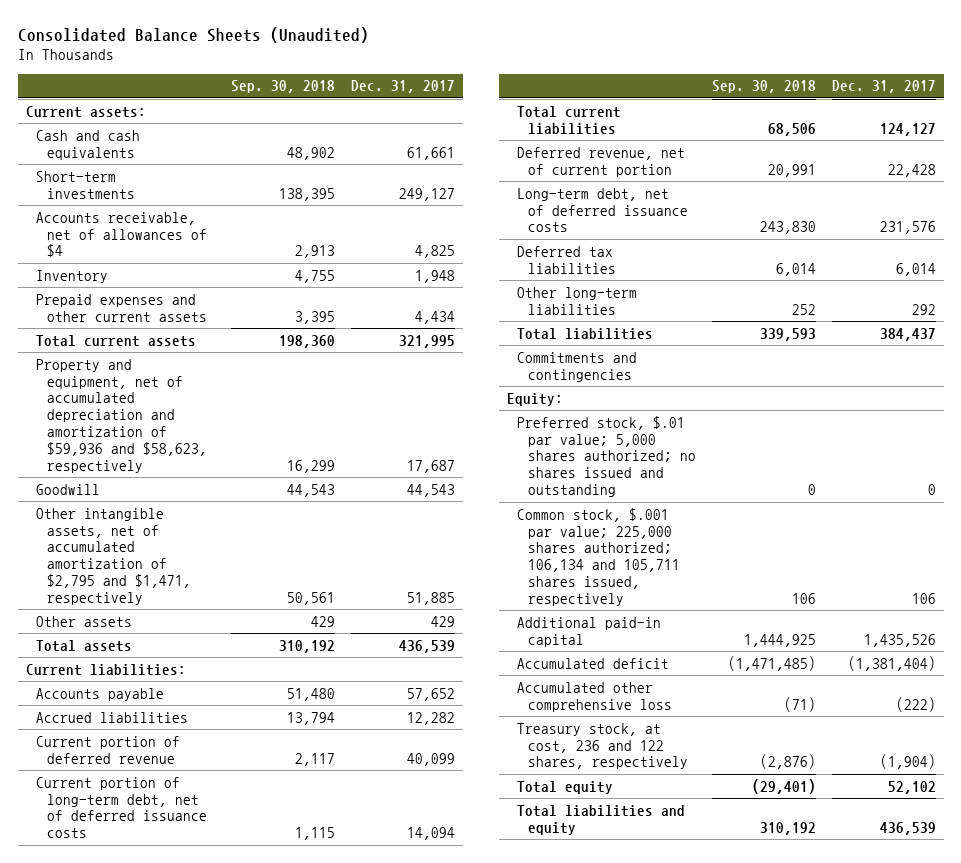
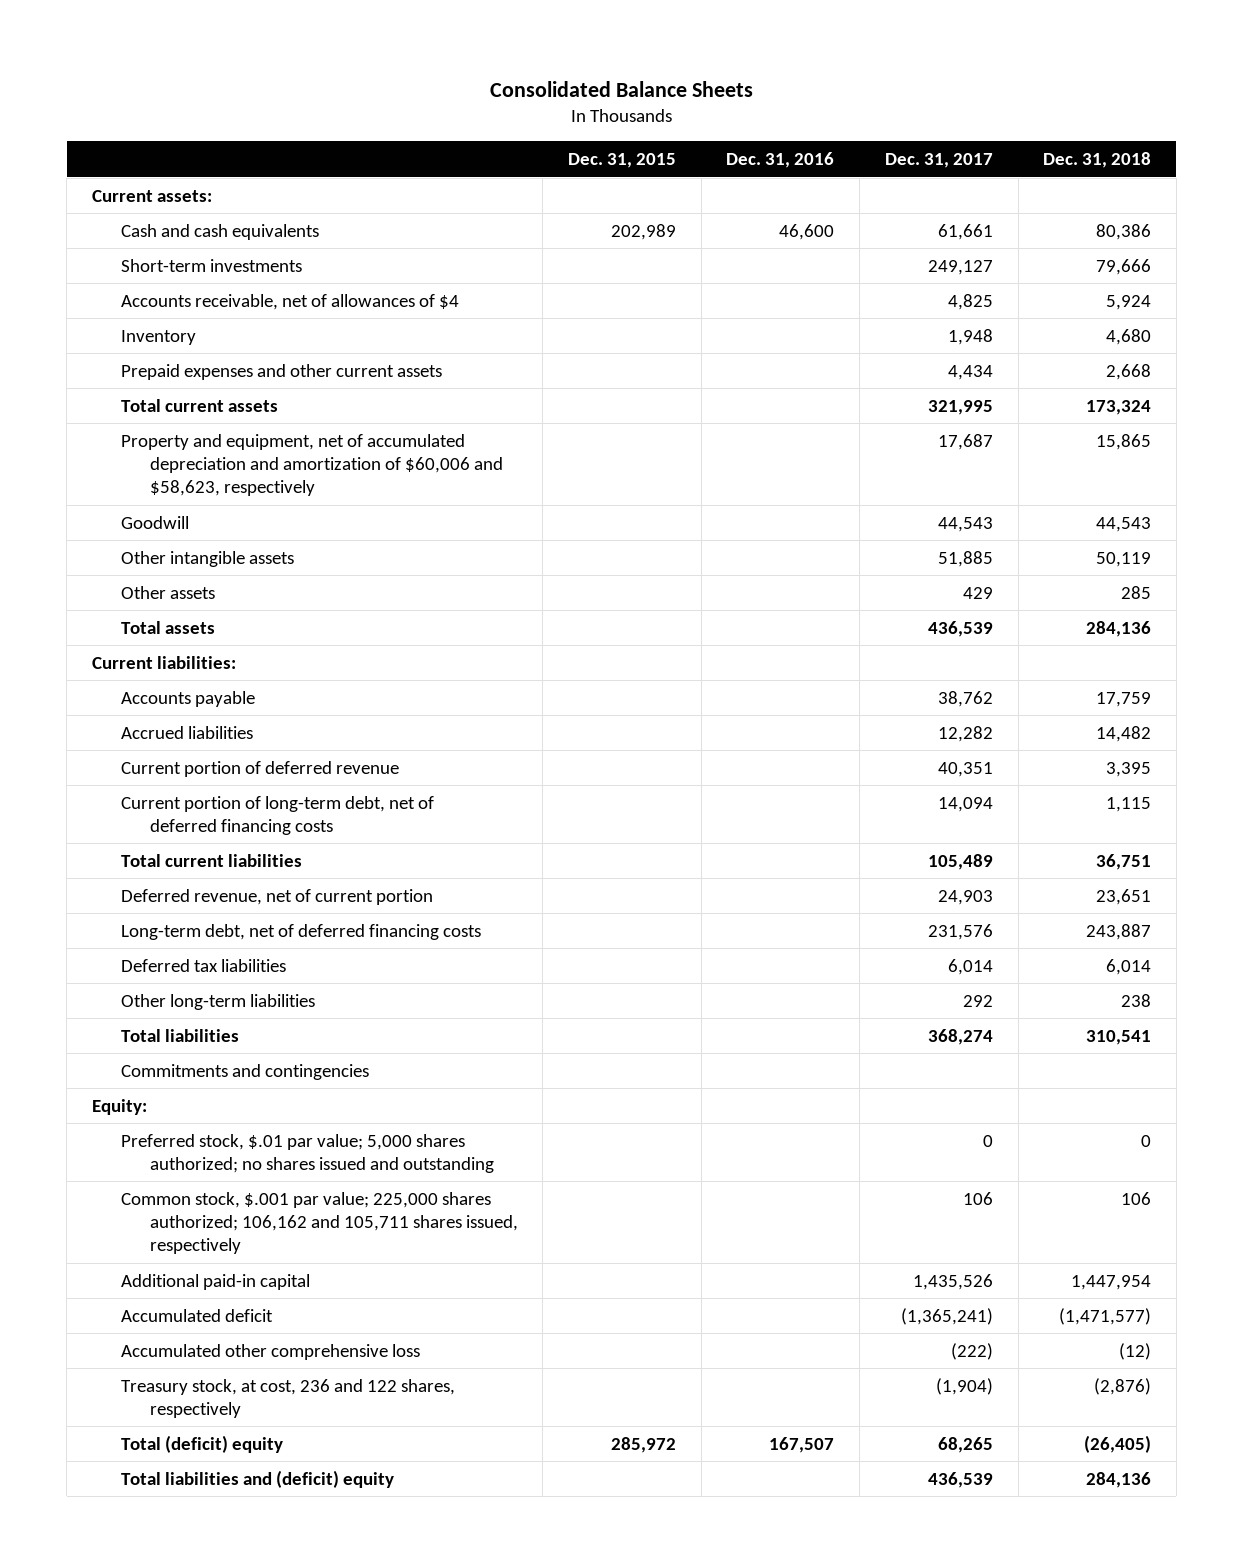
- Consolidated Balance Sheets (Unaudited)
+ Consolidated Balance Sheets
- | Sep. 30, 2018 | Dec. 31, 2017
+ | Dec. 31, 2015 | Dec. 31, 2016 | Dec. 31, 2017 | Dec. 31, 2018
- Property and equipment, net of accumulated depreciation and amortization of $59,936 and $58,623, respectively | 16,299 | 17,687
+ Property and equipment, net of accumulated depreciation and amortization of $60,006 and $58,623, respectively | | | 17,687 | 15,865
- Other intangible assets, net of accumulated amortization of $2,795 and $1,471, respectively | 50,561 | 51,885
+ Other intangible assets | | | 51,885 | 50,119
- Accounts payable | 51,480 | 57,652
+ Accounts payable | | | 38,762 | 17,759
- Current portion of deferred revenue | 2,117 | 40,099
- Current portion of long-term debt, net of deferred issuance costs | 1,115 | 14,094
- Total current liabilities | 68,506 | 124,127
- Deferred revenue, net of current portion | 20,991 | 22,428
- Long-term debt, net of deferred issuance costs | 243,830 | 231,576
+ Current portion of deferred revenue | | | 40,351 | 3,395
+ Current portion of long-term debt, net of deferred financing costs | | | 14,094 | 1,115
+ Total current liabilities | | | 105,489 | 36,751
+ Deferred revenue, net of current portion | | | 24,903 | 23,651
+ Long-term debt, net of deferred financing costs | | | 231,576 | 243,887
- Total liabilities | 339,593 | 384,437
+ Total liabilities | | | 368,274 | 310,541
- Common stock, $.001 par value; 225,000 shares authorized; 106,134 and 105,711 shares issued, respectively | 106 | 106
+ Common stock, $.001 par value; 225,000 shares authorized; 106,162 and 105,711 shares issued, respectively | | | 106 | 106
- Accumulated deficit | (1,471,485) | (1,381,404)
+ Accumulated deficit | | | (1,365,241) | (1,471,577)
- Total equity | (29,401) | 52,102
- Total liabilities and equity | 310,192 | 436,539
+ Total (deficit) equity | 285,972 | 167,507 | 68,265 | (26,405)
+ Total liabilities and (deficit) equity | | | 436,539 | 284,136

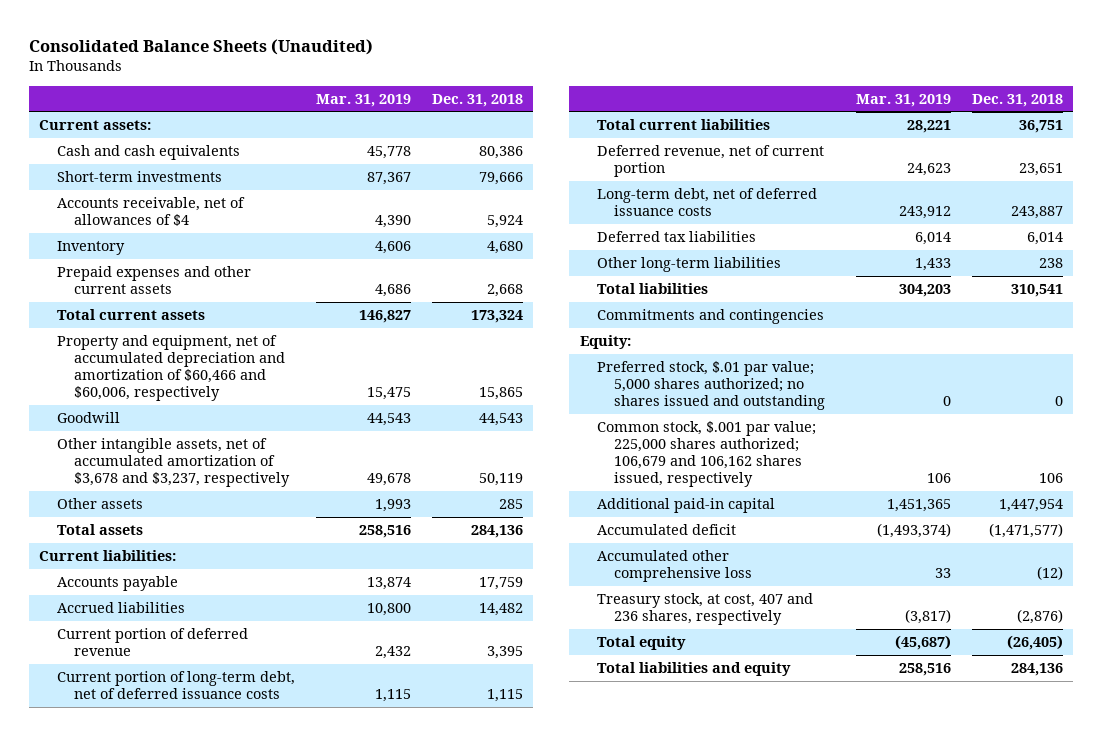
- Consolidated Balance Sheets
+ Consolidated Balance Sheets (Unaudited)
- | Dec. 31, 2015 | Dec. 31, 2016 | Dec. 31, 2017 | Dec. 31, 2018
+ | Mar. 31, 2019 | Dec. 31, 2018
- Property and equipment, net of accumulated depreciation and amortization of $60,006 and $58,623, respectively | | | 17,687 | 15,865
+ Property and equipment, net of accumulated depreciation and amortization of $60,466 and $60,006, respectively | 15,475 | 15,865
- Other intangible assets | | | 51,885 | 50,119
+ Other intangible assets, net of accumulated amortization of $3,678 and $3,237, respectively | 49,678 | 50,119
- Current portion of long-term debt, net of deferred financing costs | | | 14,094 | 1,115
+ Current portion of long-term debt, net of deferred issuance costs | 1,115 | 1,115
- Long-term debt, net of deferred financing costs | | | 231,576 | 243,887
+ Long-term debt, net of deferred issuance costs | 243,912 | 243,887
- Common stock, $.001 par value; 225,000 shares authorized; 106,162 and 105,711 shares issued, respectively | | | 106 | 106
+ Common stock, $.001 par value; 225,000 shares authorized; 106,679 and 106,162 shares issued, respectively | 106 | 106
- Treasury stock, at cost, 236 and 122 shares, respectively | | | (1,904) | (2,876)
- Total (deficit) equity | 285,972 | 167,507 | 68,265 | (26,405)
- Total liabilities and (deficit) equity | | | 436,539 | 284,136
+ Treasury stock, at cost, 407 and 236 shares, respectively | (3,817) | (2,876)
+ Total equity | (45,687) | (26,405)
+ Total liabilities and equity | 258,516 | 284,136

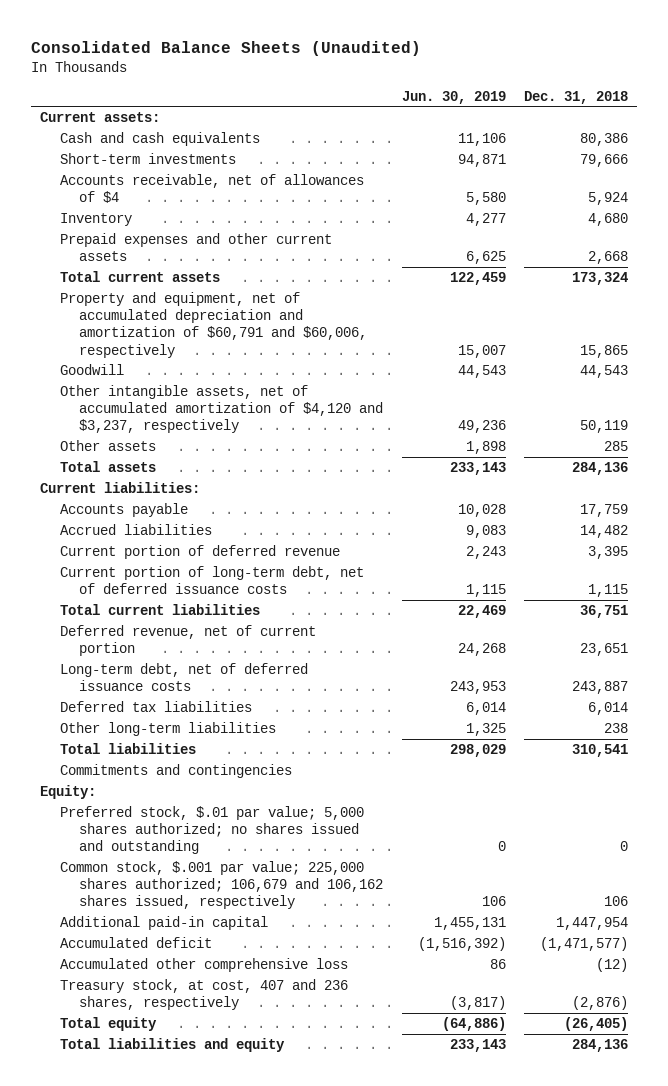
- | Mar. 31, 2019 | Dec. 31, 2018
+ | Jun. 30, 2019 | Dec. 31, 2018
- Property and equipment, net of accumulated depreciation and amortization of $60,466 and $60,006, respectively | 15,475 | 15,865
+ Property and equipment, net of accumulated depreciation and amortization of $60,791 and $60,006, respectively | 15,007 | 15,865
- Other intangible assets, net of accumulated amortization of $3,678 and $3,237, respectively | 49,678 | 50,119
+ Other intangible assets, net of accumulated amortization of $4,120 and $3,237, respectively | 49,236 | 50,119

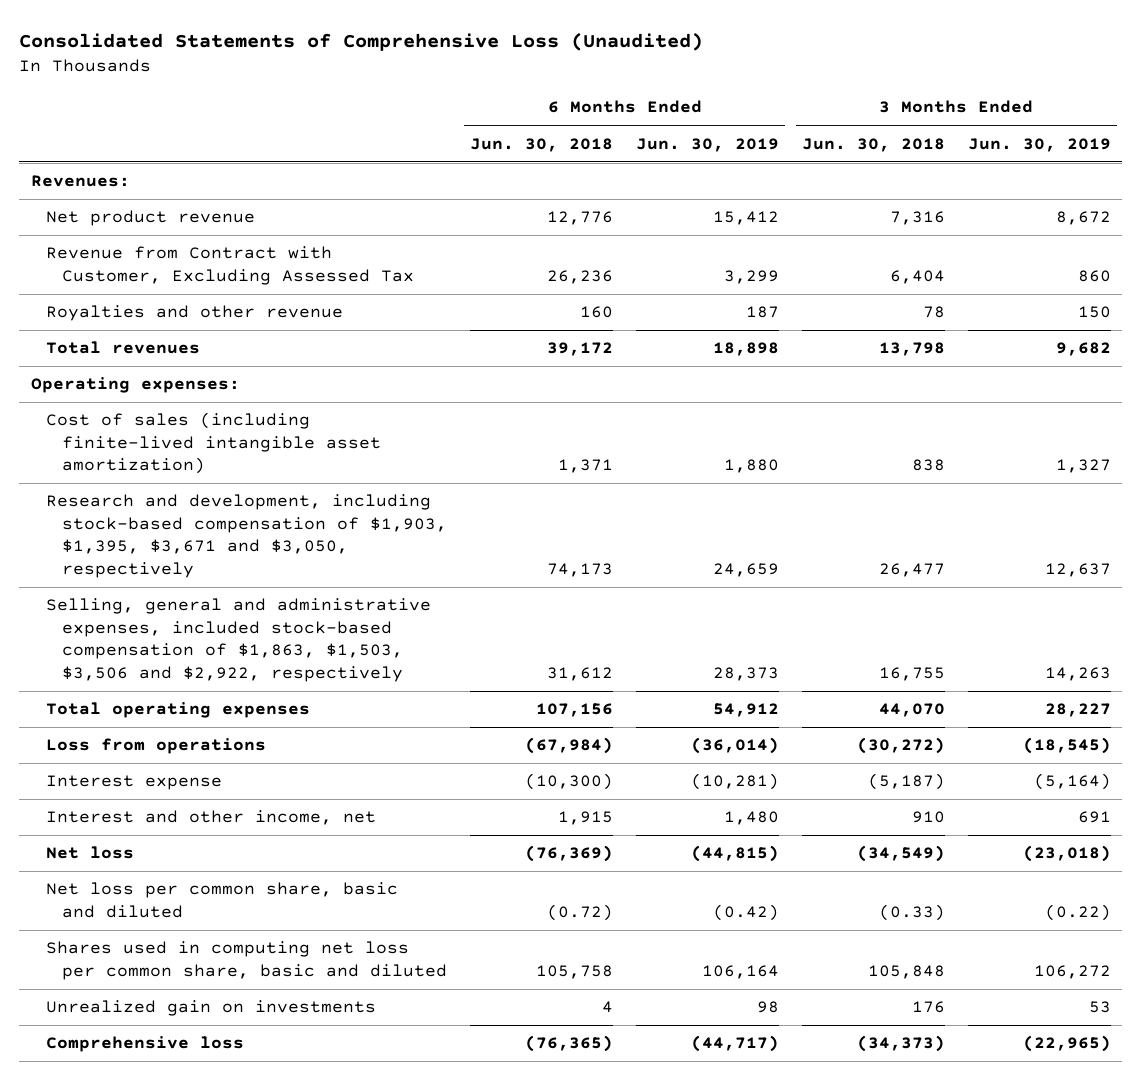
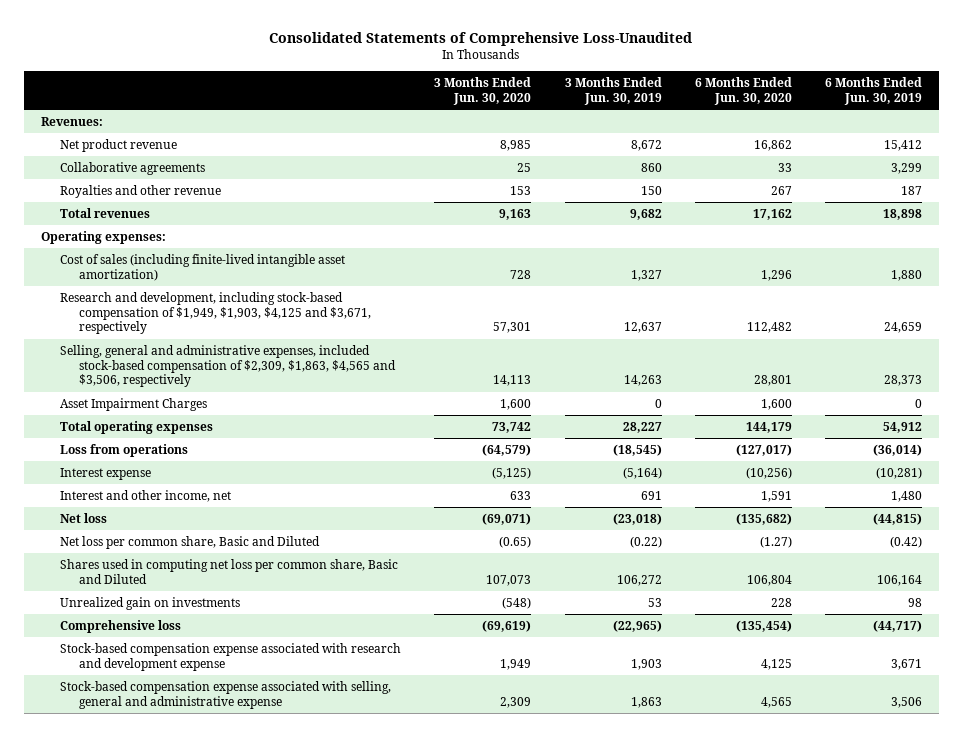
- Consolidated Statements of Comprehensive Loss (Unaudited)
+ Consolidated Statements of Comprehensive Loss-Unaudited
- | 6 Months Ended Jun. 30, 2018 | 6 Months Ended Jun. 30, 2019 | 3 Months Ended Jun. 30, 2018 | 3 Months Ended Jun. 30, 2019
+ | 3 Months Ended Jun. 30, 2020 | 3 Months Ended Jun. 30, 2019 | 6 Months Ended Jun. 30, 2020 | 6 Months Ended Jun. 30, 2019
- Revenue from Contract with Customer, Excluding Assessed Tax | 26,236 | 3,299 | 6,404 | 860
+ Collaborative agreements | 25 | 860 | 33 | 3,299
- Research and development, including stock-based compensation of $1,903, $1,395, $3,671 and $3,050, respectively | 74,173 | 24,659 | 26,477 | 12,637
- Selling, general and administrative expenses, included stock-based compensation of $1,863, $1,503, $3,506 and $2,922, respectively | 31,612 | 28,373 | 16,755 | 14,263
+ Research and development, including stock-based compensation of $1,949, $1,903, $4,125 and $3,671, respectively | 57,301 | 12,637 | 112,482 | 24,659
+ Selling, general and administrative expenses, included stock-based compensation of $2,309, $1,863, $4,565 and $3,506, respectively | 14,113 | 14,263 | 28,801 | 28,373
+ Asset Impairment Charges | 1,600 | 0 | 1,600 | 0
- Net loss per common share, basic and diluted | (0.72) | (0.42) | (0.33) | (0.22)
- Shares used in computing net loss per common share, basic and diluted | 105,758 | 106,164 | 105,848 | 106,272
+ Net loss per common share, Basic and Diluted | (0.65) | (0.22) | (1.27) | (0.42)
+ Shares used in computing net loss per common share, Basic and Diluted | 107,073 | 106,272 | 106,804 | 106,164
+ Stock-based compensation expense associated with research and development expense | 1,949 | 1,903 | 4,125 | 3,671
+ Stock-based compensation expense associated with selling, general and administrative expense | 2,309 | 1,863 | 4,565 | 3,506

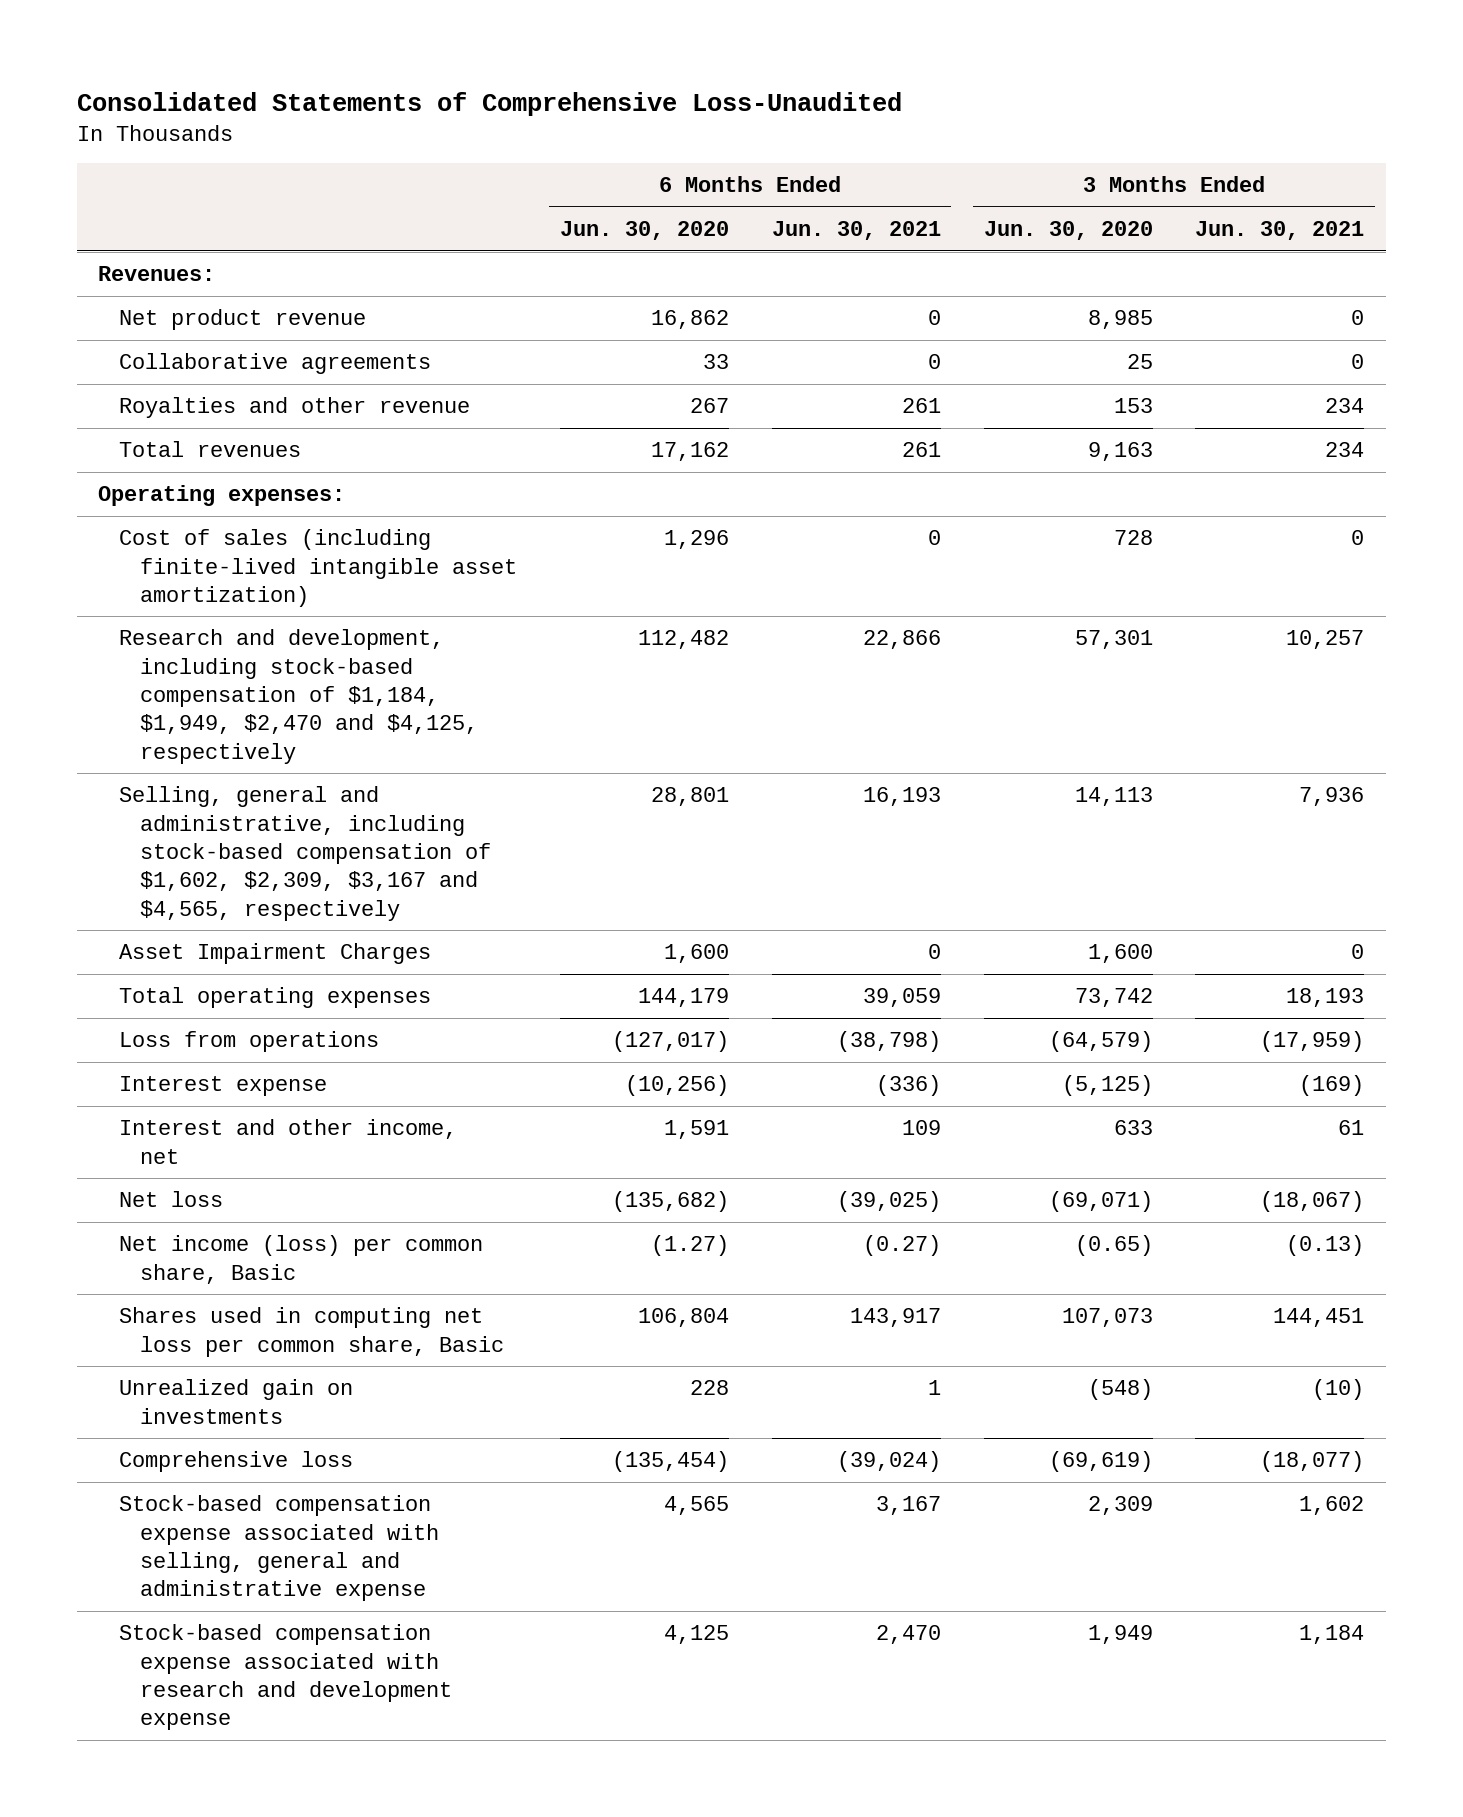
- | 3 Months Ended Jun. 30, 2020 | 3 Months Ended Jun. 30, 2019 | 6 Months Ended Jun. 30, 2020 | 6 Months Ended Jun. 30, 2019
+ | 6 Months Ended Jun. 30, 2020 | 6 Months Ended Jun. 30, 2021 | 3 Months Ended Jun. 30, 2020 | 3 Months Ended Jun. 30, 2021
- Research and development, including stock-based compensation of $1,949, $1,903, $4,125 and $3,671, respectively | 57,301 | 12,637 | 112,482 | 24,659
- Selling, general and administrative expenses, included stock-based compensation of $2,309, $1,863, $4,565 and $3,506, respectively | 14,113 | 14,263 | 28,801 | 28,373
+ Research and development, including stock-based compensation of $1,184, $1,949, $2,470 and $4,125, respectively | 112,482 | 22,866 | 57,301 | 10,257
+ Selling, general and administrative, including stock-based compensation of $1,602, $2,309, $3,167 and $4,565, respectively | 28,801 | 16,193 | 14,113 | 7,936
- Net loss per common share, Basic and Diluted | (0.65) | (0.22) | (1.27) | (0.42)
- Shares used in computing net loss per common share, Basic and Diluted | 107,073 | 106,272 | 106,804 | 106,164
+ Net income (loss) per common share, Basic | (1.27) | (0.27) | (0.65) | (0.13)
+ Shares used in computing net loss per common share, Basic | 106,804 | 143,917 | 107,073 | 144,451
moved down: Stock-based compensation expense associated with research and development expense | 4,125 | 2,470 | 1,949 | 1,184

